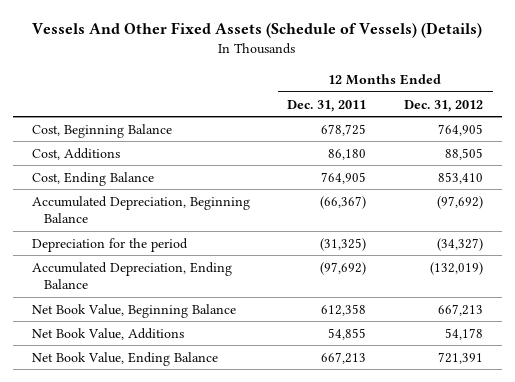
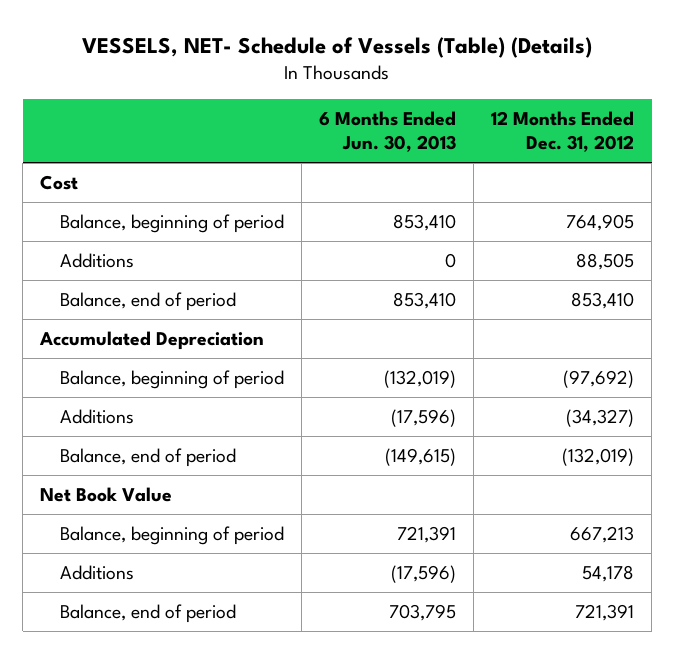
- Vessels And Other Fixed Assets (Schedule of Vessels) (Details)
+ VESSELS, NET- Schedule of Vessels (Table) (Details)
- | 12 Months Ended Dec. 31, 2011 | 12 Months Ended Dec. 31, 2012
+ | 6 Months Ended Jun. 30, 2013 | 12 Months Ended Dec. 31, 2012
- Cost, Beginning Balance | 678,725 | 764,905
- Cost, Additions | 86,180 | 88,505
- Cost, Ending Balance | 764,905 | 853,410
- Accumulated Depreciation, Beginning Balance | (66,367) | (97,692)
- Depreciation for the period | (31,325) | (34,327)
- Accumulated Depreciation, Ending Balance | (97,692) | (132,019)
- Net Book Value, Beginning Balance | 612,358 | 667,213
- Net Book Value, Additions | 54,855 | 54,178
- Net Book Value, Ending Balance | 667,213 | 721,391
+ Cost
+ Balance, beginning of period | 853,410 | 764,905
+ Additions | 0 | 88,505
+ Balance, end of period | 853,410 | 853,410
+ Accumulated Depreciation
+ Balance, beginning of period | (132,019) | (97,692)
+ Additions | (17,596) | (34,327)
+ Balance, end of period | (149,615) | (132,019)
+ Net Book Value
+ Balance, beginning of period | 721,391 | 667,213
+ Additions | (17,596) | 54,178
+ Balance, end of period | 703,795 | 721,391

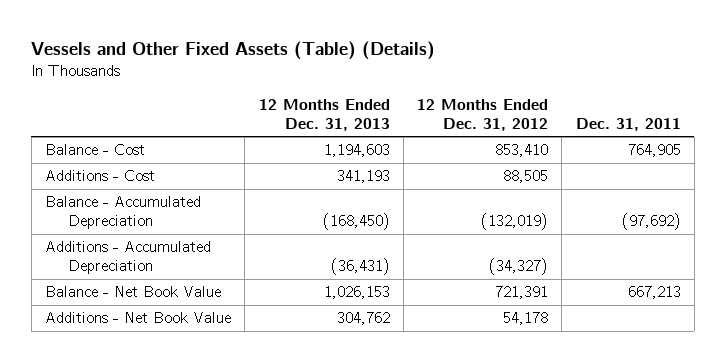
- VESSELS, NET- Schedule of Vessels (Table) (Details)
+ Vessels and Other Fixed Assets (Table) (Details)
- | 6 Months Ended Jun. 30, 2013 | 12 Months Ended Dec. 31, 2012
+ | 12 Months Ended Dec. 31, 2013 | 12 Months Ended Dec. 31, 2012 | Dec. 31, 2011
- Cost
- Balance, beginning of period | 853,410 | 764,905
- Additions | 0 | 88,505
- Balance, end of period | 853,410 | 853,410
- Accumulated Depreciation
- Balance, beginning of period | (132,019) | (97,692)
- Additions | (17,596) | (34,327)
- Balance, end of period | (149,615) | (132,019)
- Net Book Value
- Balance, beginning of period | 721,391 | 667,213
- Additions | (17,596) | 54,178
- Balance, end of period | 703,795 | 721,391
+ Balance - Cost | 1,194,603 | 853,410 | 764,905
+ Additions - Cost | 341,193 | 88,505 |
+ Balance - Accumulated Depreciation | (168,450) | (132,019) | (97,692)
+ Additions - Accumulated Depreciation | (36,431) | (34,327) |
+ Balance - Net Book Value | 1,026,153 | 721,391 | 667,213
+ Additions - Net Book Value | 304,762 | 54,178 |

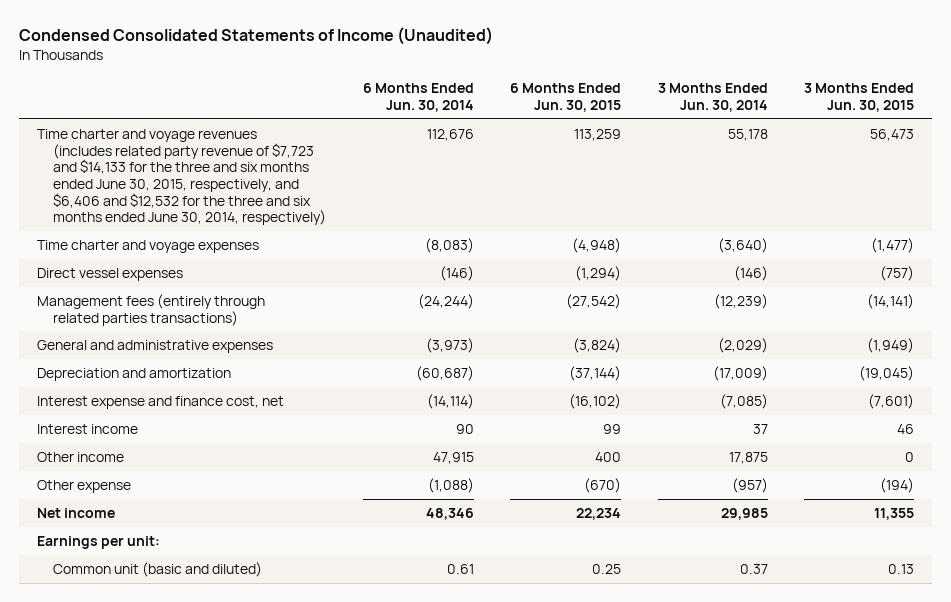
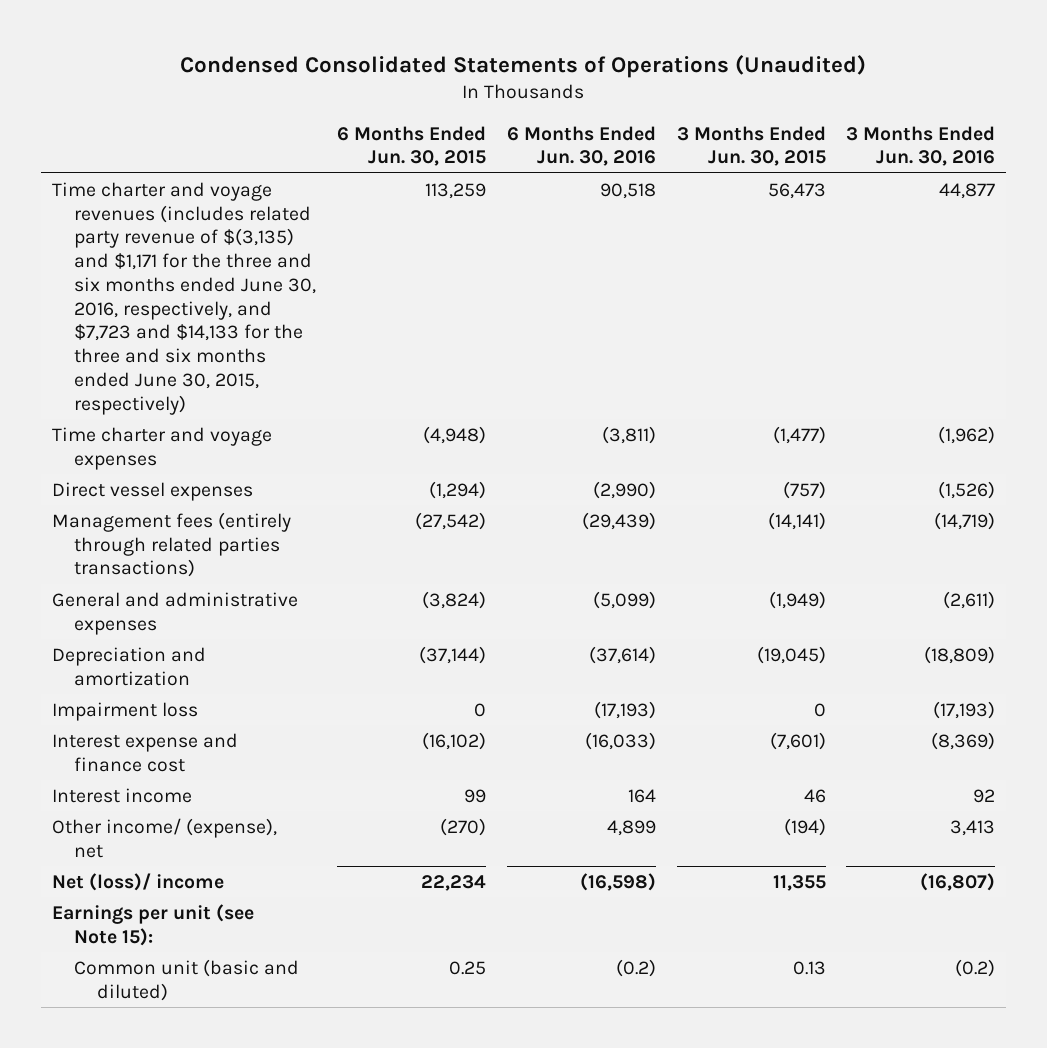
- Condensed Consolidated Statements of Income (Unaudited)
+ Condensed Consolidated Statements of Operations (Unaudited)
- | 6 Months Ended Jun. 30, 2014 | 6 Months Ended Jun. 30, 2015 | 3 Months Ended Jun. 30, 2014 | 3 Months Ended Jun. 30, 2015
+ | 6 Months Ended Jun. 30, 2015 | 6 Months Ended Jun. 30, 2016 | 3 Months Ended Jun. 30, 2015 | 3 Months Ended Jun. 30, 2016
- Time charter and voyage revenues (includes related party revenue of $7,723 and $14,133 for the three and six months ended June 30, 2015, respectively, and $6,406 and $12,532 for the three and six months ended June 30, 2014, respectively) | 112,676 | 113,259 | 55,178 | 56,473
+ Time charter and voyage revenues (includes related party revenue of $(3,135) and $1,171 for the three and six months ended June 30, 2016, respectively, and $7,723 and $14,133 for the three and six months ended June 30, 2015, respectively) | 113,259 | 90,518 | 56,473 | 44,877
- Interest expense and finance cost, net | (14,114) | (16,102) | (7,085) | (7,601)
+ Impairment loss | 0 | (17,193) | 0 | (17,193)
+ Interest expense and finance cost | (16,102) | (16,033) | (7,601) | (8,369)
- Other income | 47,915 | 400 | 17,875 | 0
- Other expense | (1,088) | (670) | (957) | (194)
- Net income | 48,346 | 22,234 | 29,985 | 11,355
- Earnings per unit:
+ Other income/ (expense), net | (270) | 4,899 | (194) | 3,413
+ Net (loss)/ income | 22,234 | (16,598) | 11,355 | (16,807)
+ Earnings per unit (see Note 15):

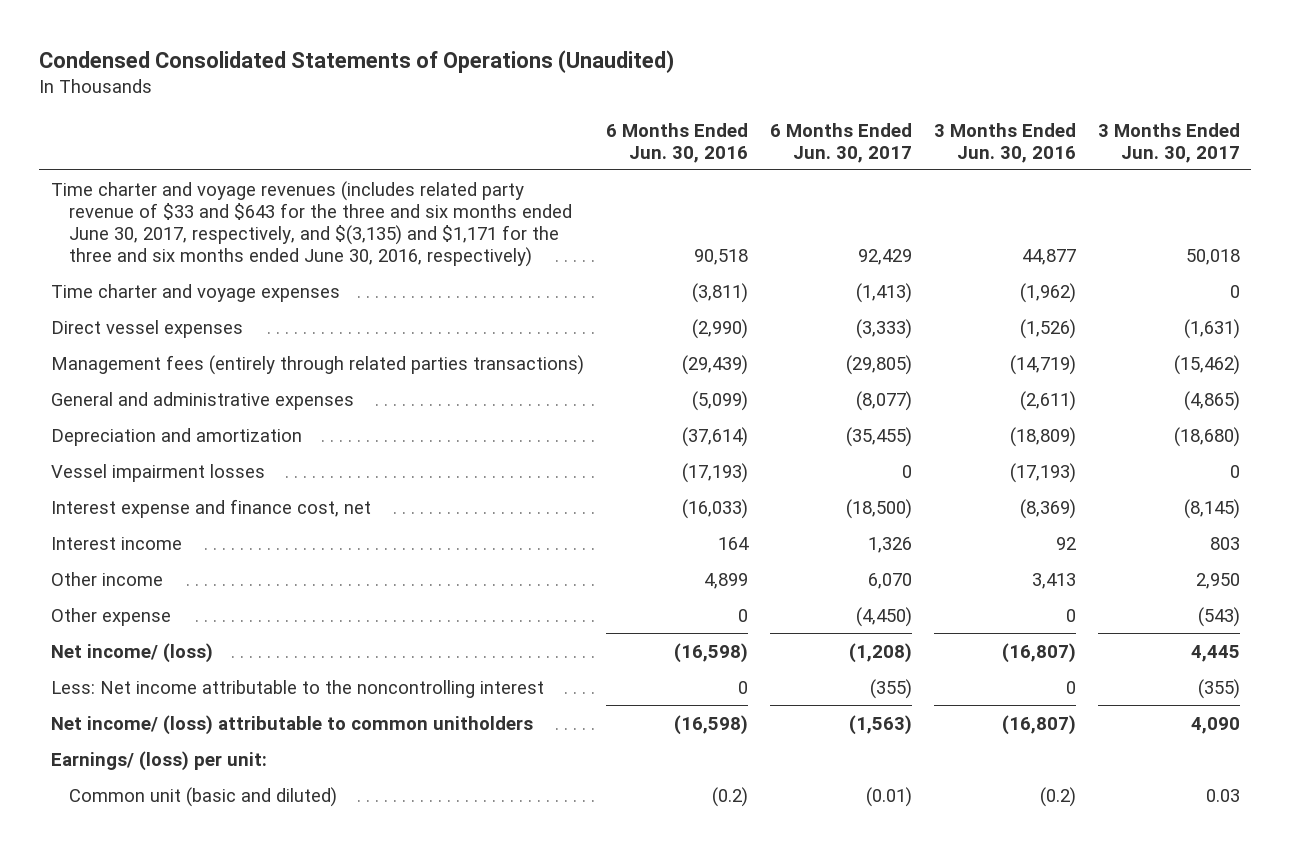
- | 6 Months Ended Jun. 30, 2015 | 6 Months Ended Jun. 30, 2016 | 3 Months Ended Jun. 30, 2015 | 3 Months Ended Jun. 30, 2016
+ | 6 Months Ended Jun. 30, 2016 | 6 Months Ended Jun. 30, 2017 | 3 Months Ended Jun. 30, 2016 | 3 Months Ended Jun. 30, 2017
- Time charter and voyage revenues (includes related party revenue of $(3,135) and $1,171 for the three and six months ended June 30, 2016, respectively, and $7,723 and $14,133 for the three and six months ended June 30, 2015, respectively) | 113,259 | 90,518 | 56,473 | 44,877
+ Time charter and voyage revenues (includes related party revenue of $33 and $643 for the three and six months ended June 30, 2017, respectively, and $(3,135) and $1,171 for the three and six months ended June 30, 2016, respectively) | 90,518 | 92,429 | 44,877 | 50,018
- Impairment loss | 0 | (17,193) | 0 | (17,193)
- Interest expense and finance cost | (16,102) | (16,033) | (7,601) | (8,369)
+ Vessel impairment losses | (17,193) | 0 | (17,193) | 0
+ Interest expense and finance cost, net | (16,033) | (18,500) | (8,369) | (8,145)
- Other income/ (expense), net | (270) | 4,899 | (194) | 3,413
- Net (loss)/ income | 22,234 | (16,598) | 11,355 | (16,807)
- Earnings per unit (see Note 15):
+ Other income | 4,899 | 6,070 | 3,413 | 2,950
+ Other expense | 0 | (4,450) | 0 | (543)
+ Net income/ (loss) | (16,598) | (1,208) | (16,807) | 4,445
+ Less: Net income attributable to the noncontrolling interest | 0 | (355) | 0 | (355)
+ Net income/ (loss) attributable to common unitholders | (16,598) | (1,563) | (16,807) | 4,090
+ Earnings/ (loss) per unit:

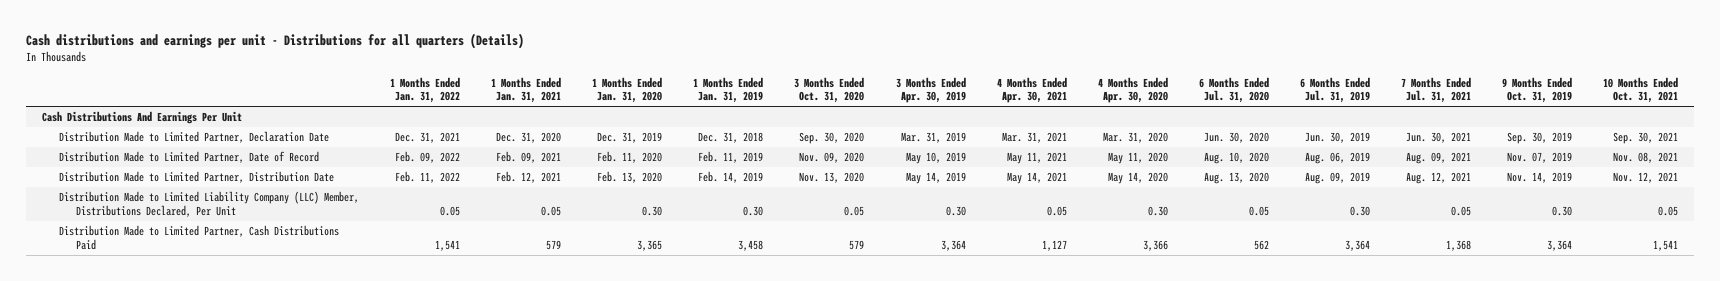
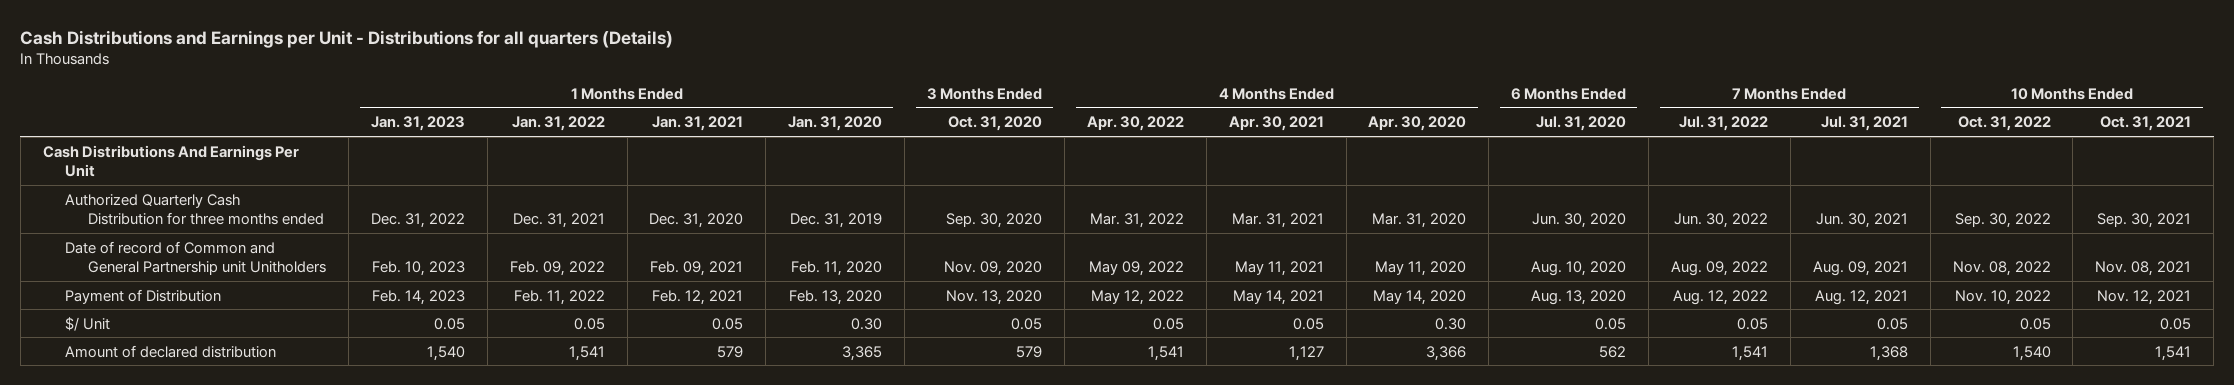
- Cash distributions and earnings per unit - Distributions for all quarters (Details)
+ Cash Distributions and Earnings per Unit - Distributions for all quarters (Details)
- | 1 Months Ended Jan. 31, 2022 | 1 Months Ended Jan. 31, 2021 | 1 Months Ended Jan. 31, 2020 | 1 Months Ended Jan. 31, 2019 | 3 Months Ended Oct. 31, 2020 | 3 Months Ended Apr. 30, 2019 | 4 Months Ended Apr. 30, 2021 | 4 Months Ended Apr. 30, 2020 | 6 Months Ended Jul. 31, 2020 | 6 Months Ended Jul. 31, 2019 | 7 Months Ended Jul. 31, 2021 | 9 Months Ended Oct. 31, 2019 | 10 Months Ended Oct. 31, 2021
+ | 1 Months Ended Jan. 31, 2023 | 1 Months Ended Jan. 31, 2022 | 1 Months Ended Jan. 31, 2021 | 1 Months Ended Jan. 31, 2020 | 3 Months Ended Oct. 31, 2020 | 4 Months Ended Apr. 30, 2022 | 4 Months Ended Apr. 30, 2021 | 4 Months Ended Apr. 30, 2020 | 6 Months Ended Jul. 31, 2020 | 7 Months Ended Jul. 31, 2022 | 7 Months Ended Jul. 31, 2021 | 10 Months Ended Oct. 31, 2022 | 10 Months Ended Oct. 31, 2021
- Distribution Made to Limited Partner, Declaration Date | Dec. 31, 2021 | Dec. 31, 2020 | Dec. 31, 2019 | Dec. 31, 2018 | Sep. 30, 2020 | Mar. 31, 2019 | Mar. 31, 2021 | Mar. 31, 2020 | Jun. 30, 2020 | Jun. 30, 2019 | Jun. 30, 2021 | Sep. 30, 2019 | Sep. 30, 2021
- Distribution Made to Limited Partner, Date of Record | Feb. 09, 2022 | Feb. 09, 2021 | Feb. 11, 2020 | Feb. 11, 2019 | Nov. 09, 2020 | May 10, 2019 | May 11, 2021 | May 11, 2020 | Aug. 10, 2020 | Aug. 06, 2019 | Aug. 09, 2021 | Nov. 07, 2019 | Nov. 08, 2021
- Distribution Made to Limited Partner, Distribution Date | Feb. 11, 2022 | Feb. 12, 2021 | Feb. 13, 2020 | Feb. 14, 2019 | Nov. 13, 2020 | May 14, 2019 | May 14, 2021 | May 14, 2020 | Aug. 13, 2020 | Aug. 09, 2019 | Aug. 12, 2021 | Nov. 14, 2019 | Nov. 12, 2021
- Distribution Made to Limited Liability Company (LLC) Member, Distributions Declared, Per Unit | 0.05 | 0.05 | 0.30 | 0.30 | 0.05 | 0.30 | 0.05 | 0.30 | 0.05 | 0.30 | 0.05 | 0.30 | 0.05
- Distribution Made to Limited Partner, Cash Distributions Paid | 1,541 | 579 | 3,365 | 3,458 | 579 | 3,364 | 1,127 | 3,366 | 562 | 3,364 | 1,368 | 3,364 | 1,541
+ Authorized Quarterly Cash Distribution for three months ended | Dec. 31, 2022 | Dec. 31, 2021 | Dec. 31, 2020 | Dec. 31, 2019 | Sep. 30, 2020 | Mar. 31, 2022 | Mar. 31, 2021 | Mar. 31, 2020 | Jun. 30, 2020 | Jun. 30, 2022 | Jun. 30, 2021 | Sep. 30, 2022 | Sep. 30, 2021
+ Date of record of Common and General Partnership unit Unitholders | Feb. 10, 2023 | Feb. 09, 2022 | Feb. 09, 2021 | Feb. 11, 2020 | Nov. 09, 2020 | May 09, 2022 | May 11, 2021 | May 11, 2020 | Aug. 10, 2020 | Aug. 09, 2022 | Aug. 09, 2021 | Nov. 08, 2022 | Nov. 08, 2021
+ Payment of Distribution | Feb. 14, 2023 | Feb. 11, 2022 | Feb. 12, 2021 | Feb. 13, 2020 | Nov. 13, 2020 | May 12, 2022 | May 14, 2021 | May 14, 2020 | Aug. 13, 2020 | Aug. 12, 2022 | Aug. 12, 2021 | Nov. 10, 2022 | Nov. 12, 2021
+ $/ Unit | 0.05 | 0.05 | 0.05 | 0.30 | 0.05 | 0.05 | 0.05 | 0.30 | 0.05 | 0.05 | 0.05 | 0.05 | 0.05
+ Amount of declared distribution | 1,540 | 1,541 | 579 | 3,365 | 579 | 1,541 | 1,127 | 3,366 | 562 | 1,541 | 1,368 | 1,540 | 1,541

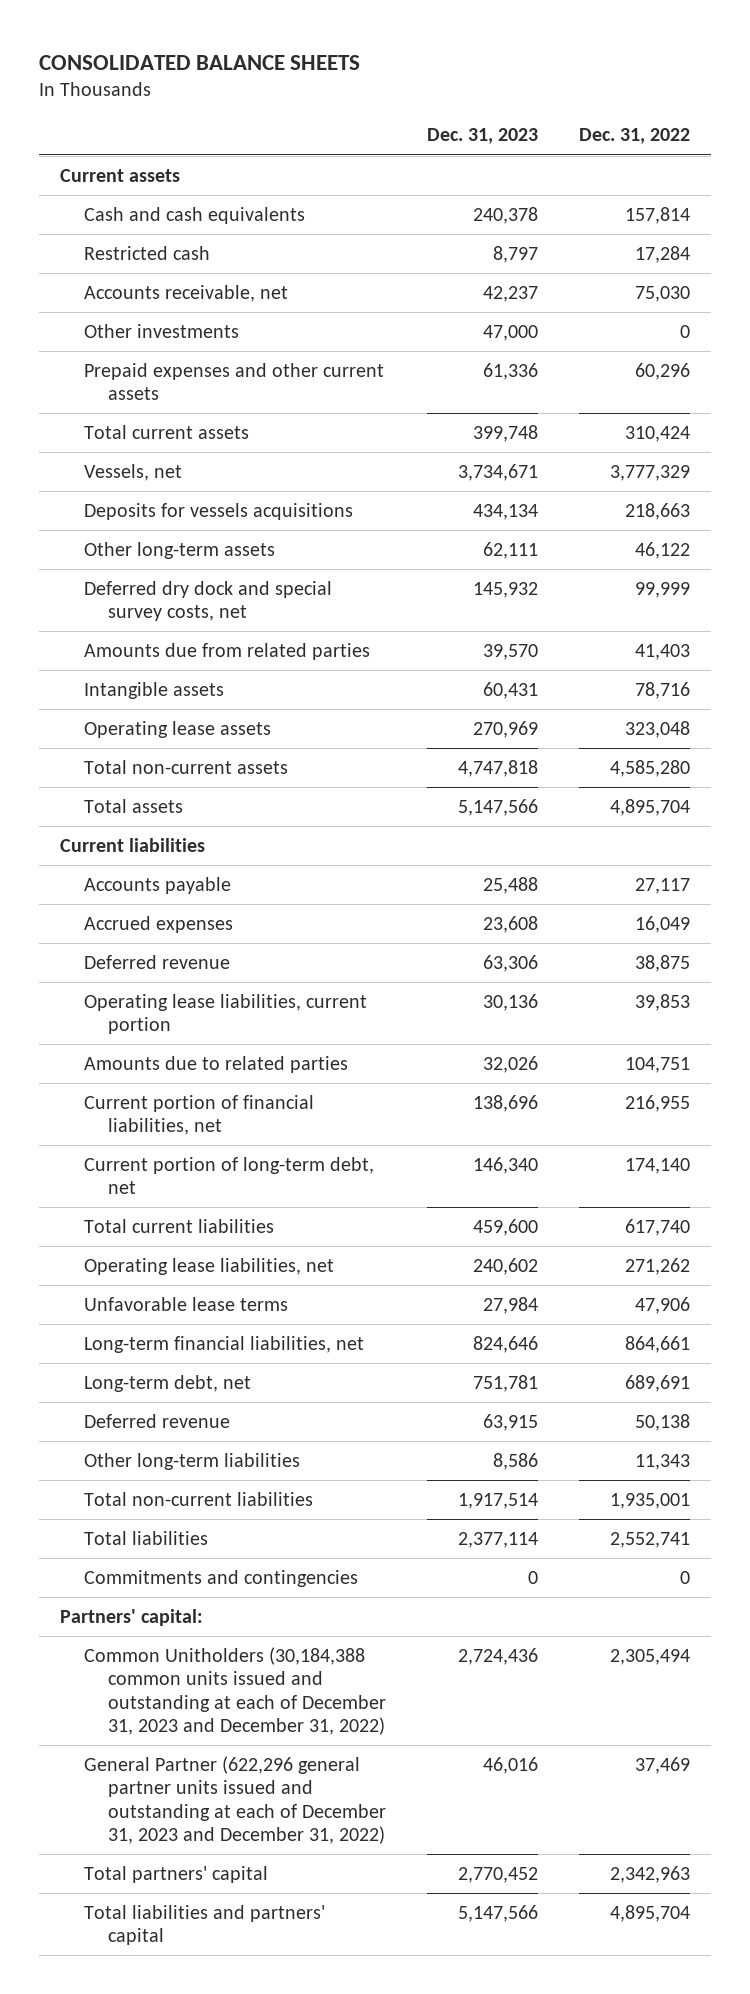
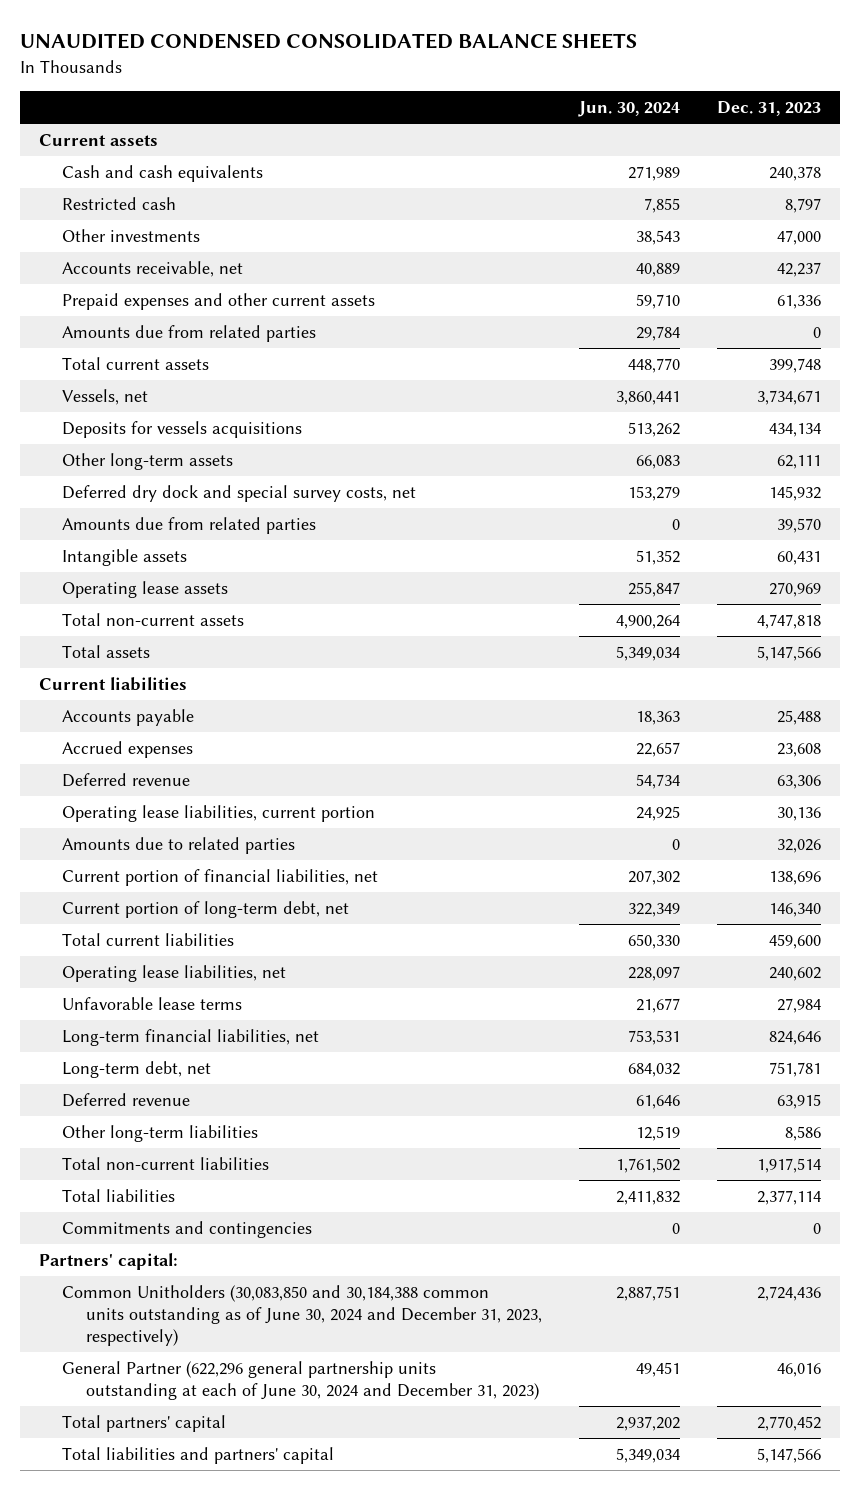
- CONSOLIDATED BALANCE SHEETS
+ UNAUDITED CONDENSED CONSOLIDATED BALANCE SHEETS
- | Dec. 31, 2023 | Dec. 31, 2022
+ | Jun. 30, 2024 | Dec. 31, 2023
moved down: Accounts receivable, net | 40,889 | 42,237
+ Amounts due from related parties | 29,784 | 0
- Common Unitholders (30,184,388 common units issued and outstanding at each of December 31, 2023 and December 31, 2022) | 2,724,436 | 2,305,494
- General Partner (622,296 general partner units issued and outstanding at each of December 31, 2023 and December 31, 2022) | 46,016 | 37,469
+ Common Unitholders (30,083,850 and 30,184,388 common units outstanding as of June 30, 2024 and December 31, 2023, respectively) | 2,887,751 | 2,724,436
+ General Partner (622,296 general partnership units outstanding at each of June 30, 2024 and December 31, 2023) | 49,451 | 46,016

